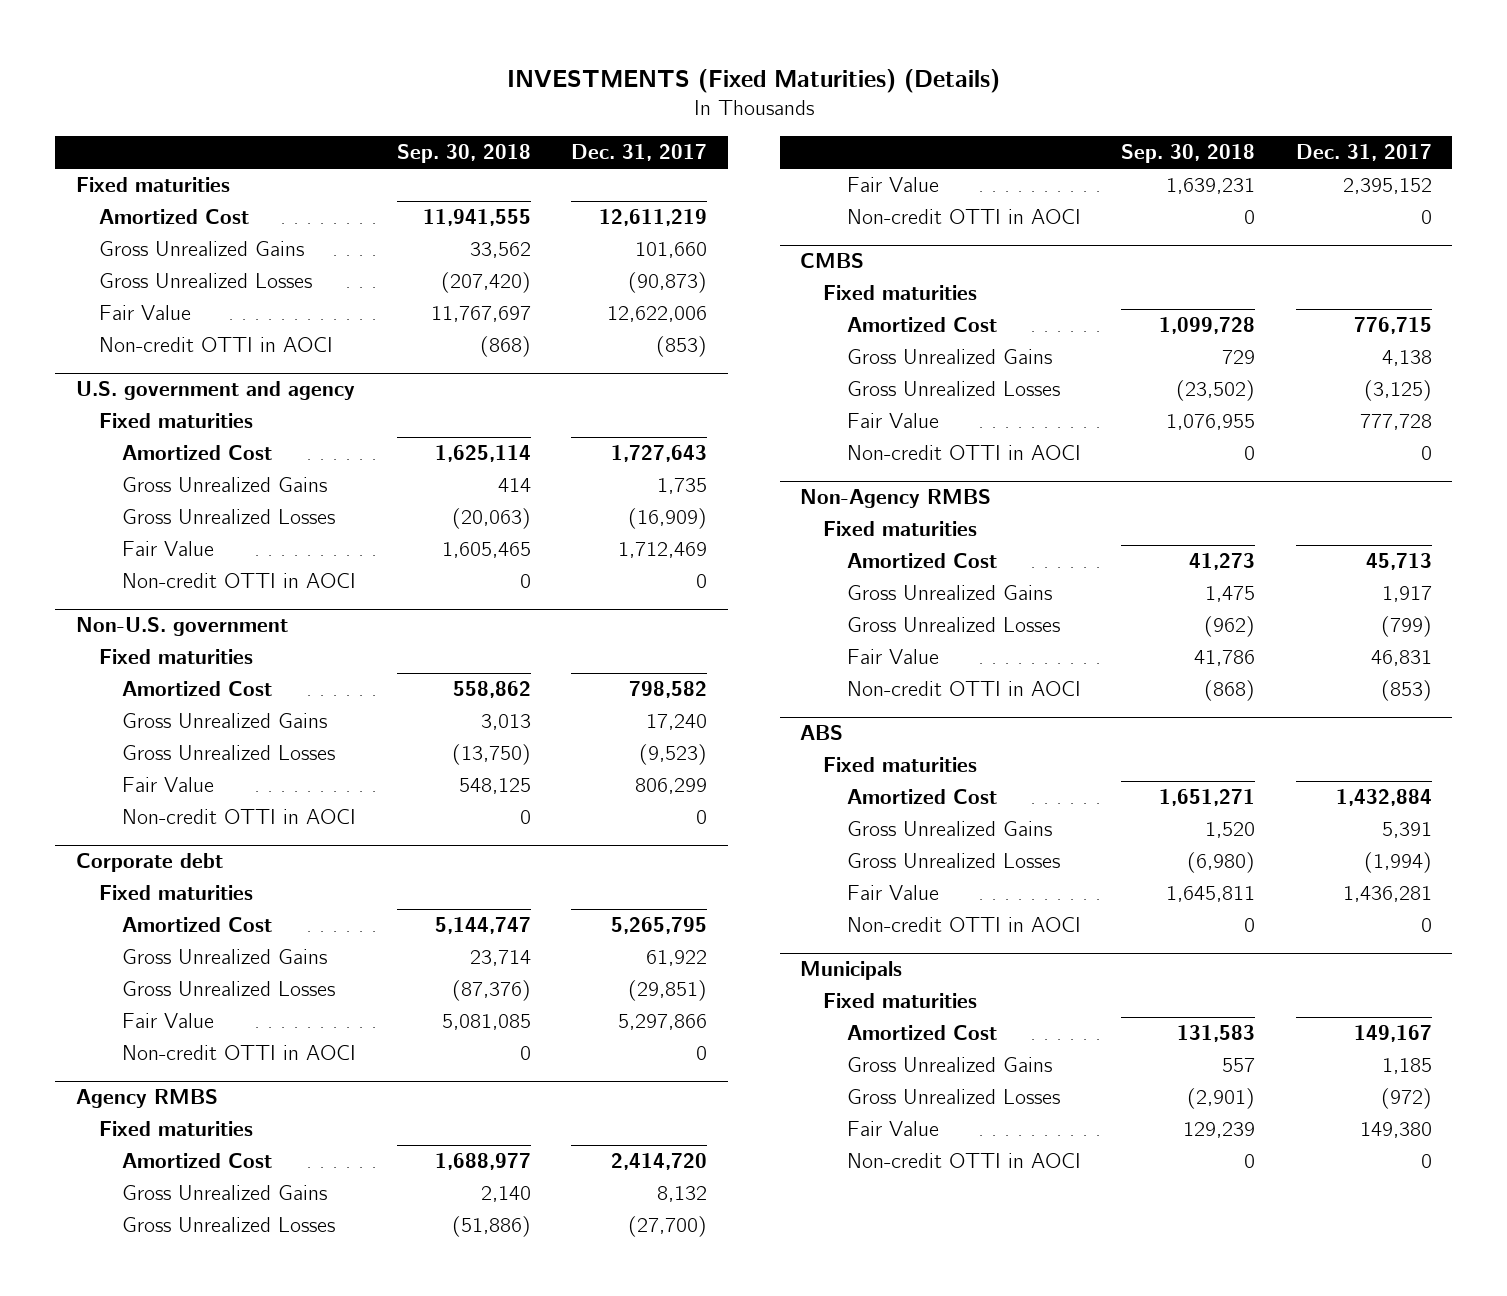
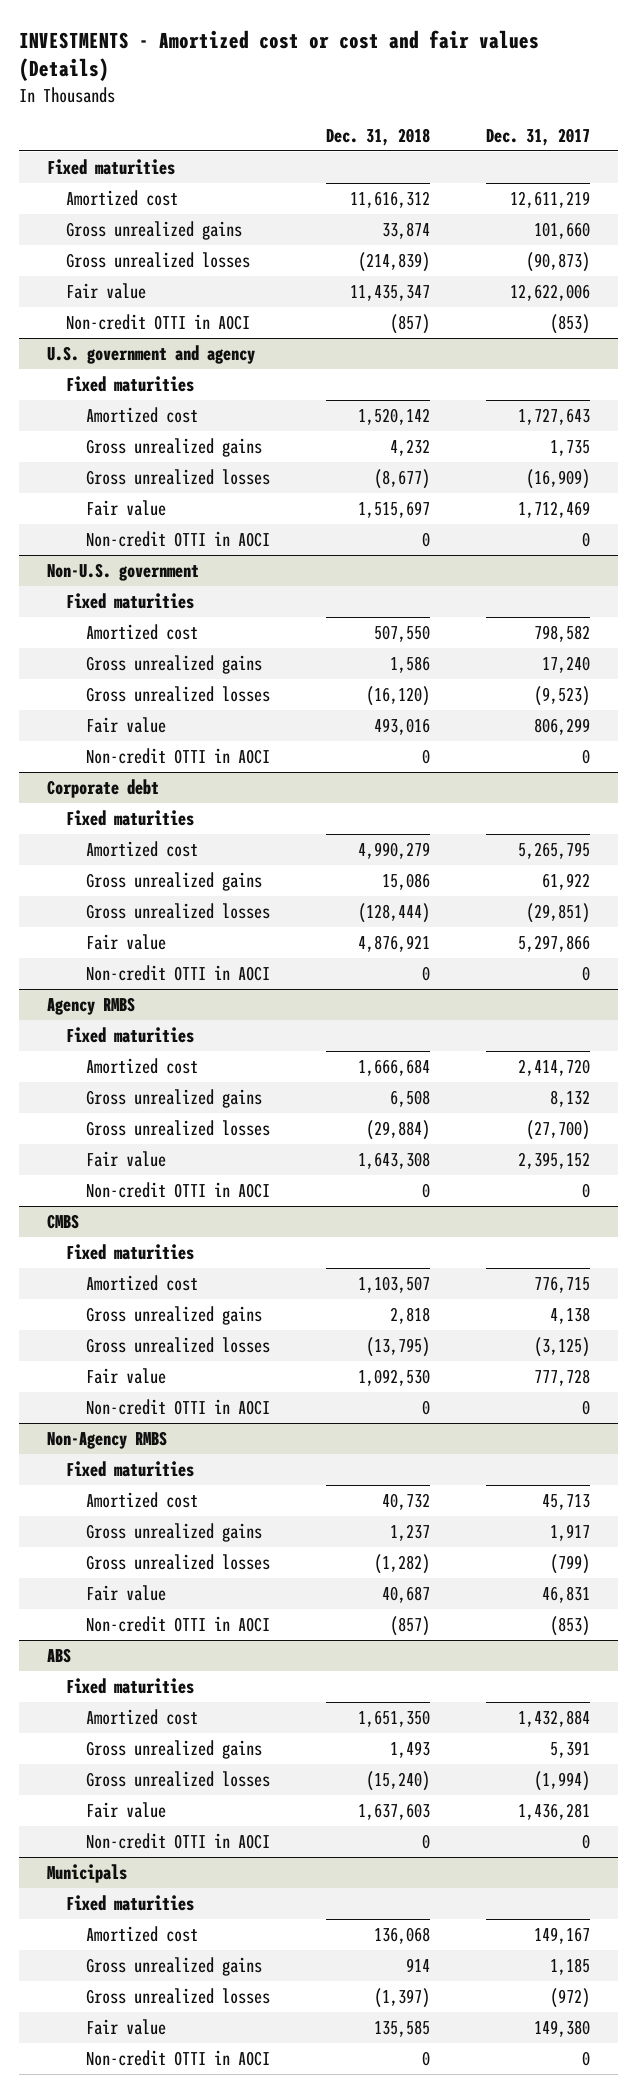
- INVESTMENTS (Fixed Maturities) (Details)
+ INVESTMENTS - Amortized cost or cost and fair values (Details)
- | Sep. 30, 2018 | Dec. 31, 2017
+ | Dec. 31, 2018 | Dec. 31, 2017
- Amortized Cost | 11,941,555 | 12,611,219
- Gross Unrealized Gains | 33,562 | 101,660
- Gross Unrealized Losses | (207,420) | (90,873)
- Fair Value | 11,767,697 | 12,622,006
+ Amortized cost | 11,616,312 | 12,611,219
+ Gross unrealized gains | 33,874 | 101,660
+ Gross unrealized losses | (214,839) | (90,873)
+ Fair value | 11,435,347 | 12,622,006
@ U.S. government and agency
- Amortized Cost | 1,625,114 | 1,727,643
- Gross Unrealized Gains | 414 | 1,735
- Gross Unrealized Losses | (20,063) | (16,909)
- Fair Value | 1,605,465 | 1,712,469
+ Amortized cost | 1,520,142 | 1,727,643
+ Gross unrealized gains | 4,232 | 1,735
+ Gross unrealized losses | (8,677) | (16,909)
+ Fair value | 1,515,697 | 1,712,469
@ Non-U.S. government
- Amortized Cost | 558,862 | 798,582
- Gross Unrealized Gains | 3,013 | 17,240
- Gross Unrealized Losses | (13,750) | (9,523)
- Fair Value | 548,125 | 806,299
+ Amortized cost | 507,550 | 798,582
+ Gross unrealized gains | 1,586 | 17,240
+ Gross unrealized losses | (16,120) | (9,523)
+ Fair value | 493,016 | 806,299
@ Corporate debt
- Amortized Cost | 5,144,747 | 5,265,795
- Gross Unrealized Gains | 23,714 | 61,922
- Gross Unrealized Losses | (87,376) | (29,851)
- Fair Value | 5,081,085 | 5,297,866
+ Amortized cost | 4,990,279 | 5,265,795
+ Gross unrealized gains | 15,086 | 61,922
+ Gross unrealized losses | (128,444) | (29,851)
+ Fair value | 4,876,921 | 5,297,866
@ Agency RMBS
- Amortized Cost | 1,688,977 | 2,414,720
- Gross Unrealized Gains | 2,140 | 8,132
- Gross Unrealized Losses | (51,886) | (27,700)
- Fair Value | 1,639,231 | 2,395,152
+ Amortized cost | 1,666,684 | 2,414,720
+ Gross unrealized gains | 6,508 | 8,132
+ Gross unrealized losses | (29,884) | (27,700)
+ Fair value | 1,643,308 | 2,395,152
@ CMBS
- Amortized Cost | 1,099,728 | 776,715
- Gross Unrealized Gains | 729 | 4,138
- Gross Unrealized Losses | (23,502) | (3,125)
- Fair Value | 1,076,955 | 777,728
+ Amortized cost | 1,103,507 | 776,715
+ Gross unrealized gains | 2,818 | 4,138
+ Gross unrealized losses | (13,795) | (3,125)
+ Fair value | 1,092,530 | 777,728
@ Non-Agency RMBS
- Amortized Cost | 41,273 | 45,713
- Gross Unrealized Gains | 1,475 | 1,917
- Gross Unrealized Losses | (962) | (799)
- Fair Value | 41,786 | 46,831
+ Amortized cost | 40,732 | 45,713
+ Gross unrealized gains | 1,237 | 1,917
+ Gross unrealized losses | (1,282) | (799)
+ Fair value | 40,687 | 46,831
@ ABS
- Amortized Cost | 1,651,271 | 1,432,884
- Gross Unrealized Gains | 1,520 | 5,391
- Gross Unrealized Losses | (6,980) | (1,994)
- Fair Value | 1,645,811 | 1,436,281
+ Amortized cost | 1,651,350 | 1,432,884
+ Gross unrealized gains | 1,493 | 5,391
+ Gross unrealized losses | (15,240) | (1,994)
+ Fair value | 1,637,603 | 1,436,281
@ Municipals
- Amortized Cost | 131,583 | 149,167
- Gross Unrealized Gains | 557 | 1,185
- Gross Unrealized Losses | (2,901) | (972)
- Fair Value | 129,239 | 149,380
+ Amortized cost | 136,068 | 149,167
+ Gross unrealized gains | 914 | 1,185
+ Gross unrealized losses | (1,397) | (972)
+ Fair value | 135,585 | 149,380

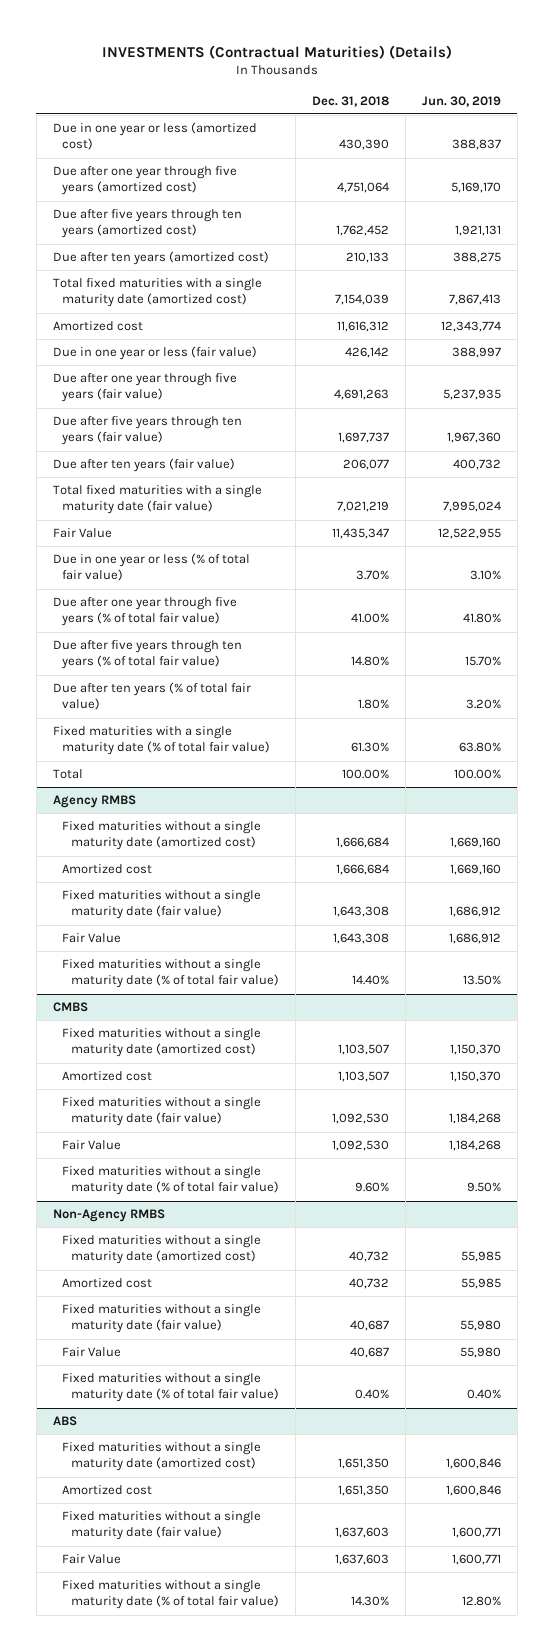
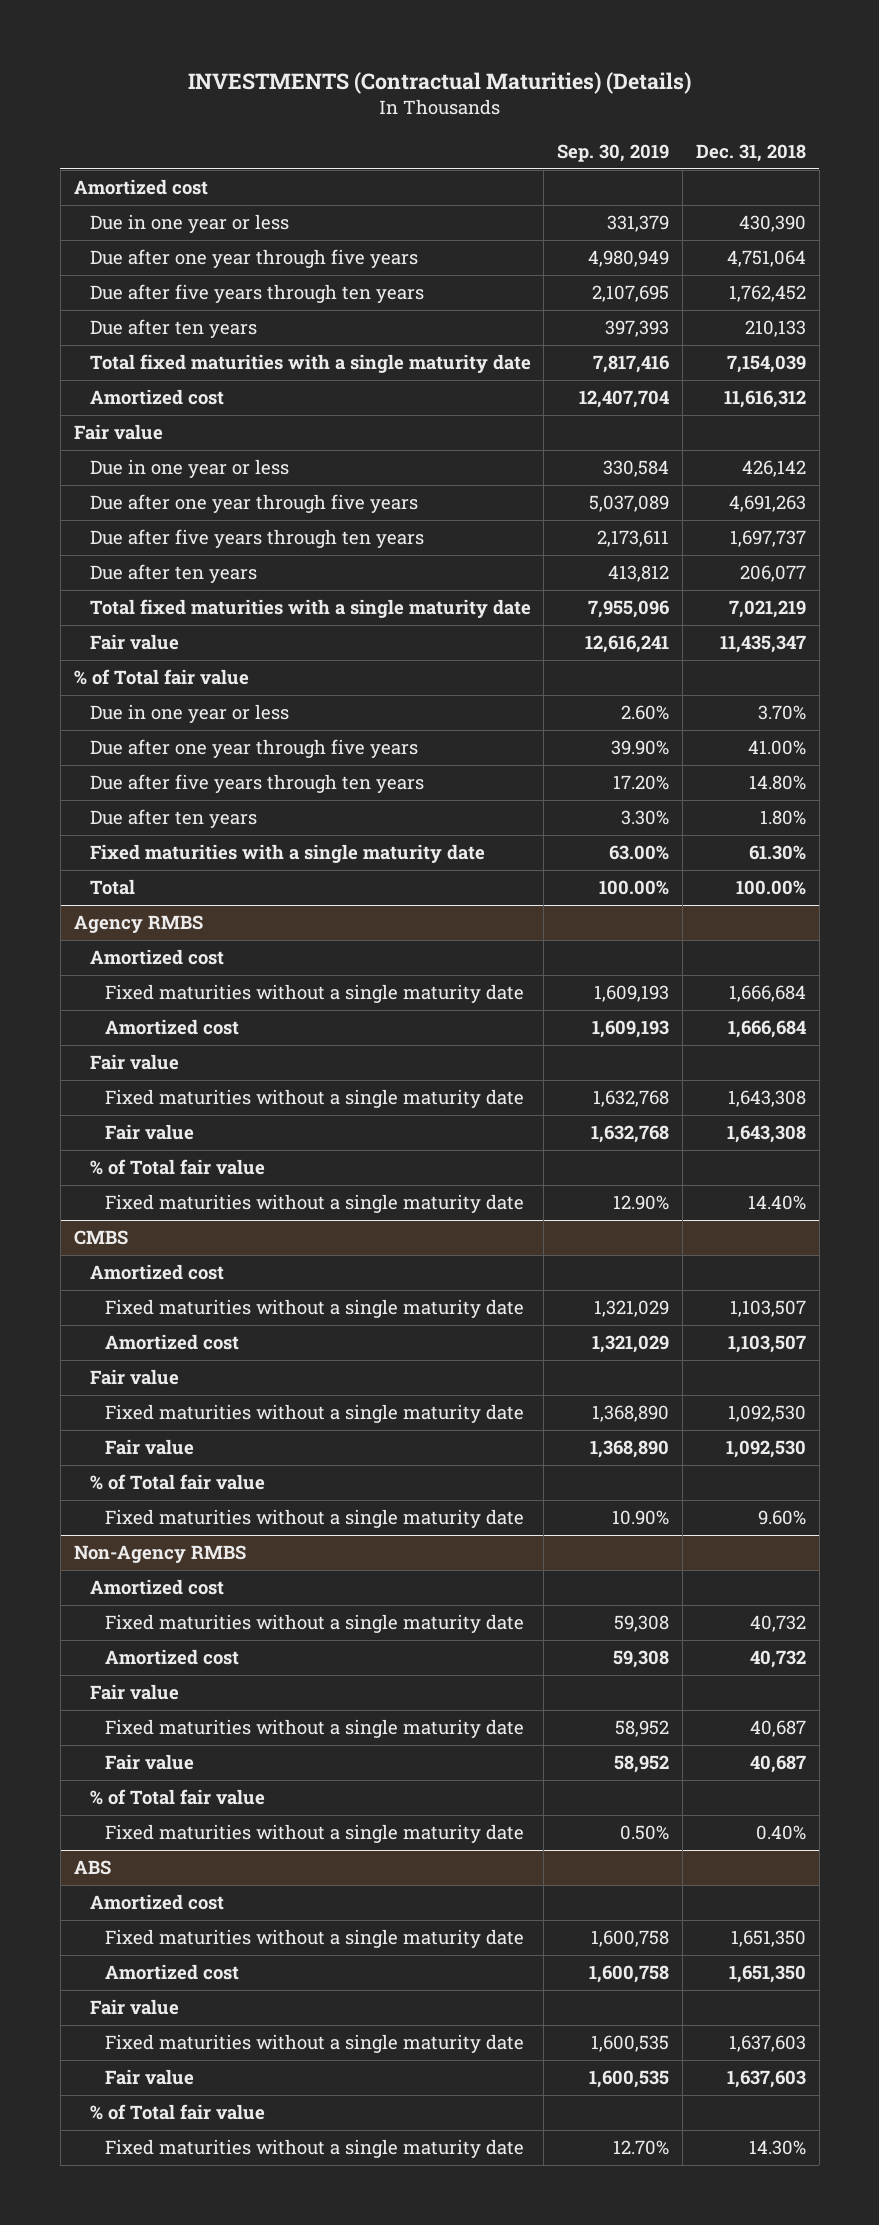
- | Dec. 31, 2018 | Jun. 30, 2019
+ | Sep. 30, 2019 | Dec. 31, 2018
- Due in one year or less (amortized cost) | 430,390 | 388,837
- Due after one year through five years (amortized cost) | 4,751,064 | 5,169,170
- Due after five years through ten years (amortized cost) | 1,762,452 | 1,921,131
- Due after ten years (amortized cost) | 210,133 | 388,275
- Total fixed maturities with a single maturity date (amortized cost) | 7,154,039 | 7,867,413
+ Amortized cost
+ Due in one year or less | 331,379 | 430,390
+ Due after one year through five years | 4,980,949 | 4,751,064
+ Due after five years through ten years | 2,107,695 | 1,762,452
+ Due after ten years | 397,393 | 210,133
+ Total fixed maturities with a single maturity date | 7,817,416 | 7,154,039
- Due in one year or less (fair value) | 426,142 | 388,997
- Due after one year through five years (fair value) | 4,691,263 | 5,237,935
- Due after five years through ten years (fair value) | 1,697,737 | 1,967,360
- Due after ten years (fair value) | 206,077 | 400,732
- Total fixed maturities with a single maturity date (fair value) | 7,021,219 | 7,995,024
- Fair Value | 11,435,347 | 12,522,955
- Due in one year or less (% of total fair value) | 3.70% | 3.10%
- Due after one year through five years (% of total fair value) | 41.00% | 41.80%
- Due after five years through ten years (% of total fair value) | 14.80% | 15.70%
- Due after ten years (% of total fair value) | 1.80% | 3.20%
- Fixed maturities with a single maturity date (% of total fair value) | 61.30% | 63.80%
+ Fair value
+ Due in one year or less | 330,584 | 426,142
+ Due after one year through five years | 5,037,089 | 4,691,263
+ Due after five years through ten years | 2,173,611 | 1,697,737
+ Due after ten years | 413,812 | 206,077
+ Total fixed maturities with a single maturity date | 7,955,096 | 7,021,219
+ Fair value | 12,616,241 | 11,435,347
+ % of Total fair value
+ Due in one year or less | 2.60% | 3.70%
+ Due after one year through five years | 39.90% | 41.00%
+ Due after five years through ten years | 17.20% | 14.80%
+ Due after ten years | 3.30% | 1.80%
+ Fixed maturities with a single maturity date | 63.00% | 61.30%
@ Agency RMBS
- Fixed maturities without a single maturity date (amortized cost) | 1,666,684 | 1,669,160
+ Amortized cost
+ Fixed maturities without a single maturity date | 1,609,193 | 1,666,684
- Fixed maturities without a single maturity date (fair value) | 1,643,308 | 1,686,912
- Fair Value | 1,643,308 | 1,686,912
- Fixed maturities without a single maturity date (% of total fair value) | 14.40% | 13.50%
+ Fair value
+ Fixed maturities without a single maturity date | 1,632,768 | 1,643,308
+ Fair value | 1,632,768 | 1,643,308
+ % of Total fair value
+ Fixed maturities without a single maturity date | 12.90% | 14.40%
@ CMBS
- Fixed maturities without a single maturity date (amortized cost) | 1,103,507 | 1,150,370
+ Amortized cost
+ Fixed maturities without a single maturity date | 1,321,029 | 1,103,507
- Fixed maturities without a single maturity date (fair value) | 1,092,530 | 1,184,268
- Fair Value | 1,092,530 | 1,184,268
- Fixed maturities without a single maturity date (% of total fair value) | 9.60% | 9.50%
+ Fair value
+ Fixed maturities without a single maturity date | 1,368,890 | 1,092,530
+ Fair value | 1,368,890 | 1,092,530
+ % of Total fair value
+ Fixed maturities without a single maturity date | 10.90% | 9.60%
@ Non-Agency RMBS
- Fixed maturities without a single maturity date (amortized cost) | 40,732 | 55,985
+ Amortized cost
+ Fixed maturities without a single maturity date | 59,308 | 40,732
- Fixed maturities without a single maturity date (fair value) | 40,687 | 55,980
- Fair Value | 40,687 | 55,980
- Fixed maturities without a single maturity date (% of total fair value) | 0.40% | 0.40%
+ Fair value
+ Fixed maturities without a single maturity date | 58,952 | 40,687
+ Fair value | 58,952 | 40,687
+ % of Total fair value
+ Fixed maturities without a single maturity date | 0.50% | 0.40%
@ ABS
- Fixed maturities without a single maturity date (amortized cost) | 1,651,350 | 1,600,846
+ Amortized cost
+ Fixed maturities without a single maturity date | 1,600,758 | 1,651,350
- Fixed maturities without a single maturity date (fair value) | 1,637,603 | 1,600,771
- Fair Value | 1,637,603 | 1,600,771
- Fixed maturities without a single maturity date (% of total fair value) | 14.30% | 12.80%
+ Fair value
+ Fixed maturities without a single maturity date | 1,600,535 | 1,637,603
+ Fair value | 1,600,535 | 1,637,603
+ % of Total fair value
+ Fixed maturities without a single maturity date | 12.70% | 14.30%

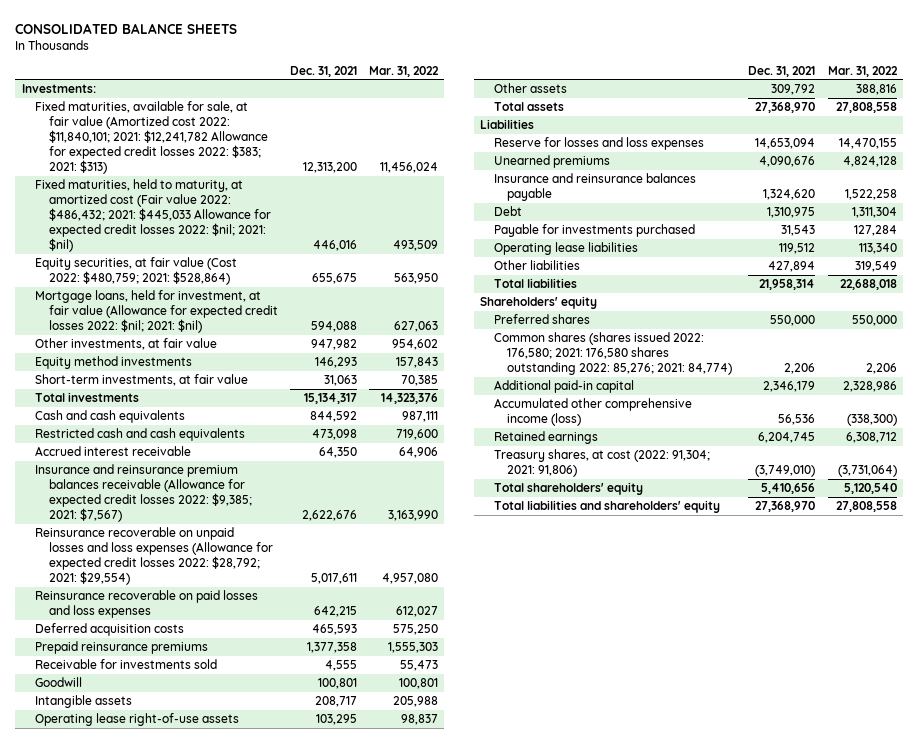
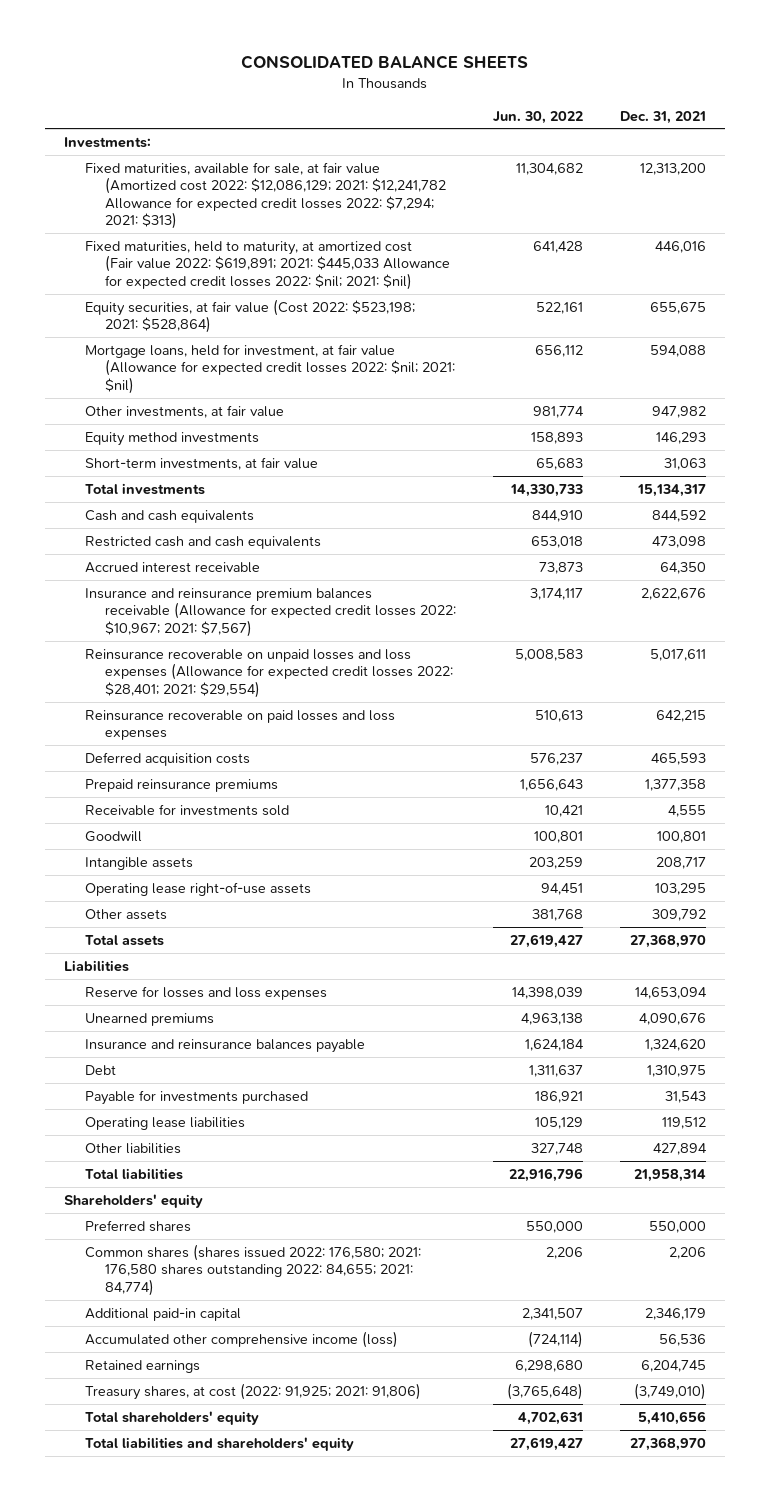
- | Dec. 31, 2021 | Mar. 31, 2022
+ | Jun. 30, 2022 | Dec. 31, 2021
- Fixed maturities, available for sale, at fair value (Amortized cost 2022: $11,840,101; 2021: $12,241,782 Allowance for expected credit losses 2022: $383; 2021: $313) | 12,313,200 | 11,456,024
- Fixed maturities, held to maturity, at amortized cost (Fair value 2022: $486,432; 2021: $445,033 Allowance for expected credit losses 2022: $nil; 2021: $nil) | 446,016 | 493,509
- Equity securities, at fair value (Cost 2022: $480,759; 2021: $528,864) | 655,675 | 563,950
+ Fixed maturities, available for sale, at fair value (Amortized cost 2022: $12,086,129; 2021: $12,241,782 Allowance for expected credit losses 2022: $7,294; 2021: $313) | 11,304,682 | 12,313,200
+ Fixed maturities, held to maturity, at amortized cost (Fair value 2022: $619,891; 2021: $445,033 Allowance for expected credit losses 2022: $nil; 2021: $nil) | 641,428 | 446,016
+ Equity securities, at fair value (Cost 2022: $523,198; 2021: $528,864) | 522,161 | 655,675
- Insurance and reinsurance premium balances receivable (Allowance for expected credit losses 2022: $9,385; 2021: $7,567) | 2,622,676 | 3,163,990
- Reinsurance recoverable on unpaid losses and loss expenses (Allowance for expected credit losses 2022: $28,792; 2021: $29,554) | 5,017,611 | 4,957,080
+ Insurance and reinsurance premium balances receivable (Allowance for expected credit losses 2022: $10,967; 2021: $7,567) | 3,174,117 | 2,622,676
+ Reinsurance recoverable on unpaid losses and loss expenses (Allowance for expected credit losses 2022: $28,401; 2021: $29,554) | 5,008,583 | 5,017,611
- Common shares (shares issued 2022: 176,580; 2021: 176,580 shares outstanding 2022: 85,276; 2021: 84,774) | 2,206 | 2,206
+ Common shares (shares issued 2022: 176,580; 2021: 176,580 shares outstanding 2022: 84,655; 2021: 84,774) | 2,206 | 2,206
- Treasury shares, at cost (2022: 91,304; 2021: 91,806) | (3,749,010) | (3,731,064)
+ Treasury shares, at cost (2022: 91,925; 2021: 91,806) | (3,765,648) | (3,749,010)

